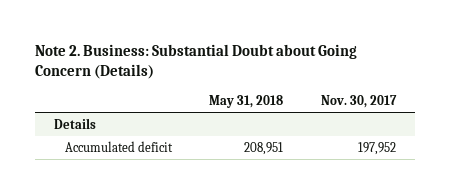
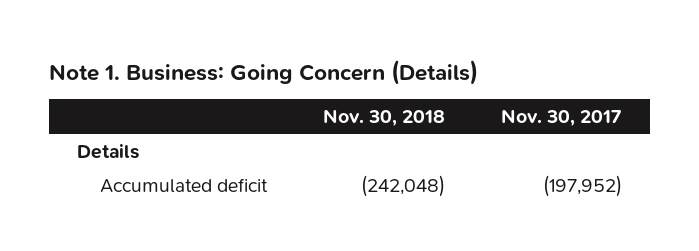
- Note 2. Business: Substantial Doubt about Going Concern (Details)
+ Note 1. Business: Going Concern (Details)
- | May 31, 2018 | Nov. 30, 2017
+ | Nov. 30, 2018 | Nov. 30, 2017
- Accumulated deficit | 208,951 | 197,952
+ Accumulated deficit | (242,048) | (197,952)

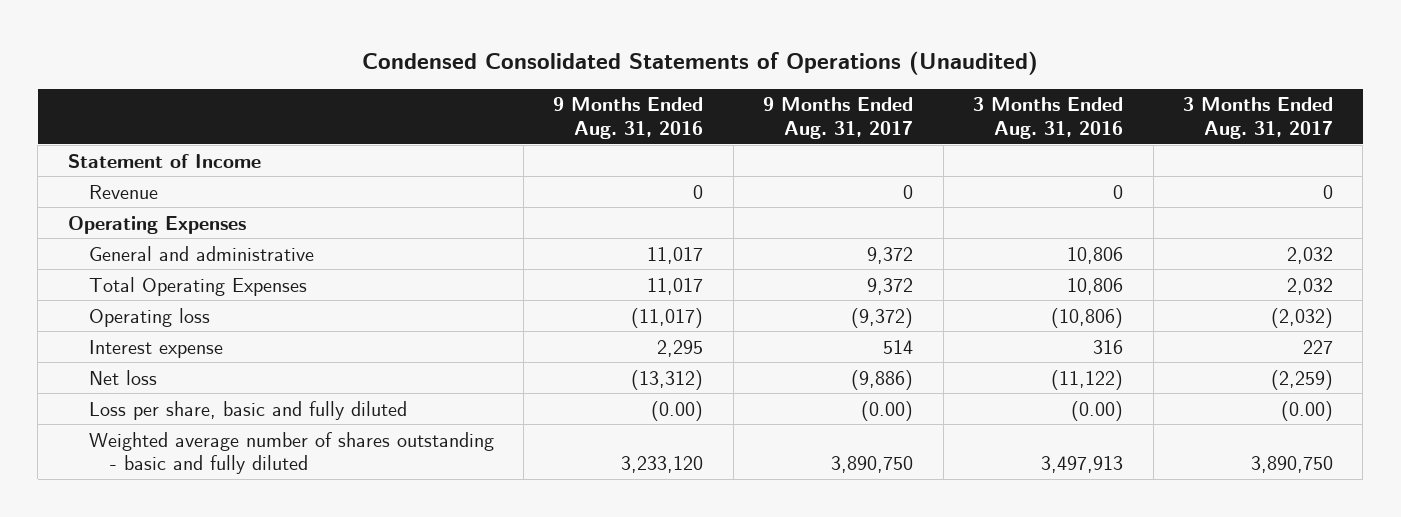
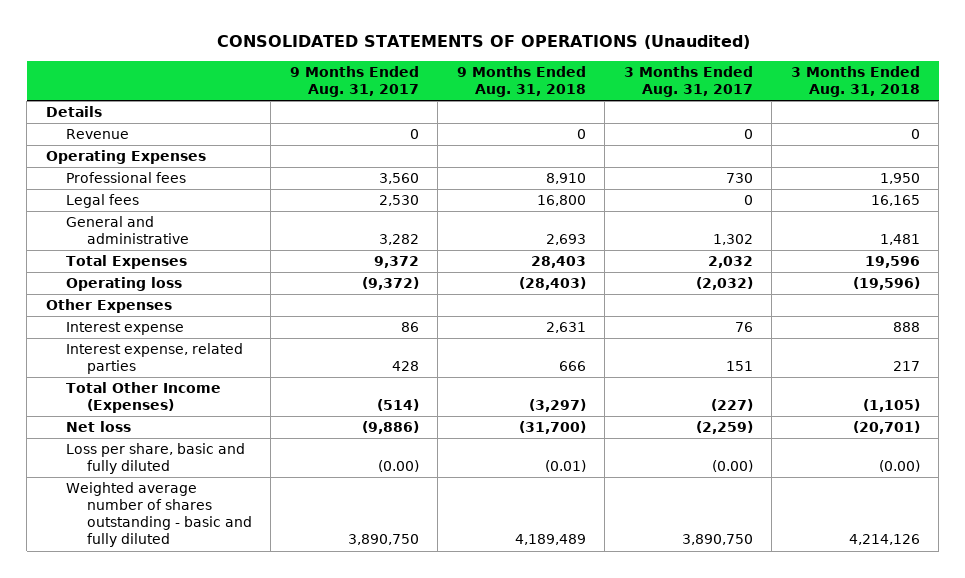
- Condensed Consolidated Statements of Operations (Unaudited)
+ CONSOLIDATED STATEMENTS OF OPERATIONS (Unaudited)
- | 9 Months Ended Aug. 31, 2016 | 9 Months Ended Aug. 31, 2017 | 3 Months Ended Aug. 31, 2016 | 3 Months Ended Aug. 31, 2017
+ | 9 Months Ended Aug. 31, 2017 | 9 Months Ended Aug. 31, 2018 | 3 Months Ended Aug. 31, 2017 | 3 Months Ended Aug. 31, 2018
- Statement of Income
+ Details
- General and administrative | 11,017 | 9,372 | 10,806 | 2,032
- Total Operating Expenses | 11,017 | 9,372 | 10,806 | 2,032
+ Professional fees | 3,560 | 8,910 | 730 | 1,950
+ Legal fees | 2,530 | 16,800 | 0 | 16,165
+ General and administrative | 3,282 | 2,693 | 1,302 | 1,481
+ Total Expenses | 9,372 | 28,403 | 2,032 | 19,596
- Interest expense | 2,295 | 514 | 316 | 227
+ Other Expenses
+ Interest expense | 86 | 2,631 | 76 | 888
+ Interest expense, related parties | 428 | 666 | 151 | 217
+ Total Other Income (Expenses) | (514) | (3,297) | (227) | (1,105)

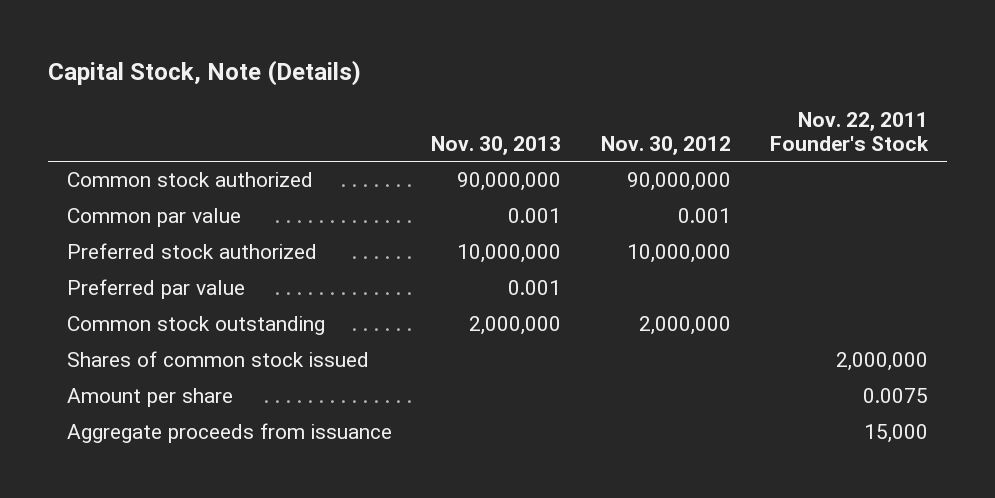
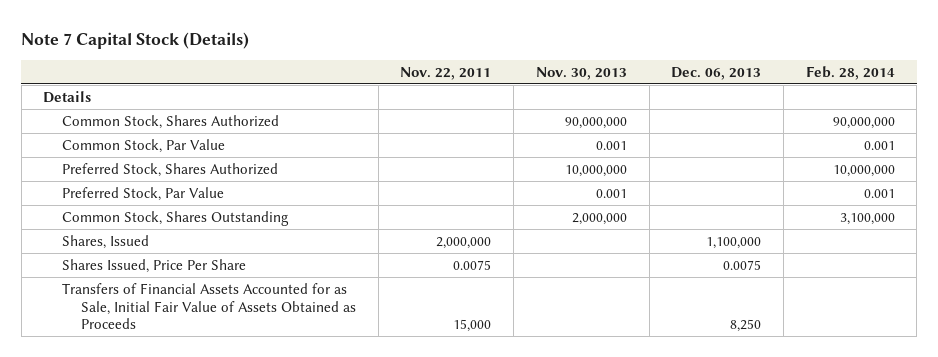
- Capital Stock, Note (Details)
+ Note 7 Capital Stock (Details)
- | Nov. 30, 2013 | Nov. 30, 2012 | Nov. 22, 2011 Founder's Stock
+ | Nov. 22, 2011 | Nov. 30, 2013 | Dec. 06, 2013 | Feb. 28, 2014
- Common stock authorized | 90,000,000 | 90,000,000 |
- Common par value | 0.001 | 0.001 |
- Preferred stock authorized | 10,000,000 | 10,000,000 |
- Preferred par value | 0.001 | |
- Common stock outstanding | 2,000,000 | 2,000,000 |
- Shares of common stock issued | | | 2,000,000
- Amount per share | | | 0.0075
- Aggregate proceeds from issuance | | | 15,000
+ Details
+ Common Stock, Shares Authorized | | 90,000,000 | | 90,000,000
+ Common Stock, Par Value | | 0.001 | | 0.001
+ Preferred Stock, Shares Authorized | | 10,000,000 | | 10,000,000
+ Preferred Stock, Par Value | | 0.001 | | 0.001
+ Common Stock, Shares Outstanding | | 2,000,000 | | 3,100,000
+ Shares, Issued | 2,000,000 | | 1,100,000 |
+ Shares Issued, Price Per Share | 0.0075 | | 0.0075 |
+ Transfers of Financial Assets Accounted for as Sale, Initial Fair Value of Assets Obtained as Proceeds | 15,000 | | 8,250 |

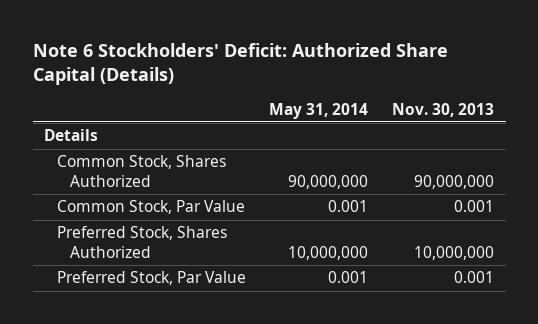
- Note 7 Capital Stock (Details)
+ Note 6 Stockholders' Deficit: Authorized Share Capital (Details)
- | Nov. 22, 2011 | Nov. 30, 2013 | Dec. 06, 2013 | Feb. 28, 2014
+ | May 31, 2014 | Nov. 30, 2013
- Common Stock, Shares Outstanding | | 2,000,000 | | 3,100,000
- Shares, Issued | 2,000,000 | | 1,100,000 |
- Shares Issued, Price Per Share | 0.0075 | | 0.0075 |
- Transfers of Financial Assets Accounted for as Sale, Initial Fair Value of Assets Obtained as Proceeds | 15,000 | | 8,250 |

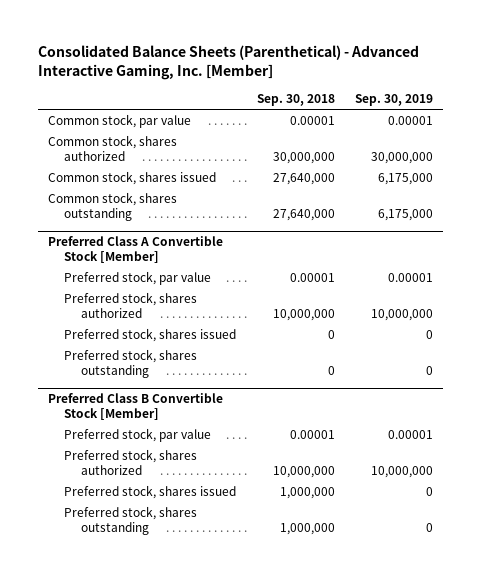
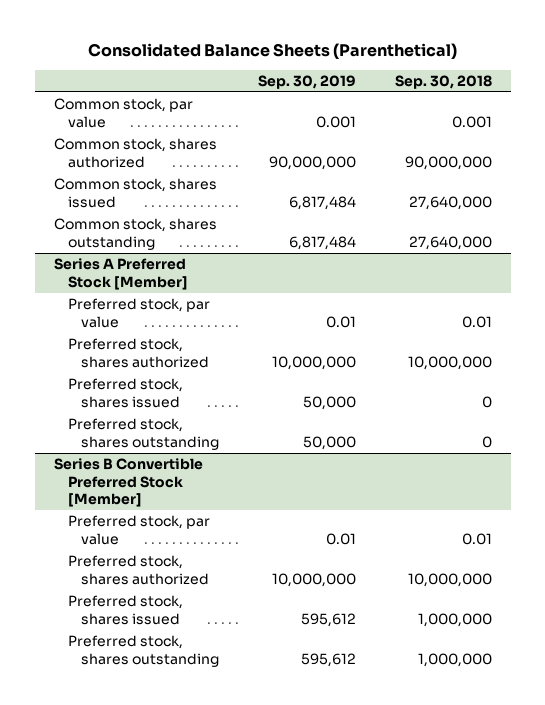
- Consolidated Balance Sheets (Parenthetical) - Advanced Interactive Gaming, Inc. [Member]
+ Consolidated Balance Sheets (Parenthetical)
- | Sep. 30, 2018 | Sep. 30, 2019
+ | Sep. 30, 2019 | Sep. 30, 2018
- Common stock, par value | 0.00001 | 0.00001
- Common stock, shares authorized | 30,000,000 | 30,000,000
- Common stock, shares issued | 27,640,000 | 6,175,000
- Common stock, shares outstanding | 27,640,000 | 6,175,000
- Preferred Class A Convertible Stock [Member]
- Preferred stock, par value | 0.00001 | 0.00001
+ Common stock, par value | 0.001 | 0.001
+ Common stock, shares authorized | 90,000,000 | 90,000,000
+ Common stock, shares issued | 6,817,484 | 27,640,000
+ Common stock, shares outstanding | 6,817,484 | 27,640,000
+ Series A Preferred Stock [Member]
+ Preferred stock, par value | 0.01 | 0.01
- Preferred stock, shares issued | 0 | 0
- Preferred stock, shares outstanding | 0 | 0
- Preferred Class B Convertible Stock [Member]
- Preferred stock, par value | 0.00001 | 0.00001
+ Preferred stock, shares issued | 50,000 | 0
+ Preferred stock, shares outstanding | 50,000 | 0
+ Series B Convertible Preferred Stock [Member]
+ Preferred stock, par value | 0.01 | 0.01
- Preferred stock, shares issued | 1,000,000 | 0
- Preferred stock, shares outstanding | 1,000,000 | 0
+ Preferred stock, shares issued | 595,612 | 1,000,000
+ Preferred stock, shares outstanding | 595,612 | 1,000,000

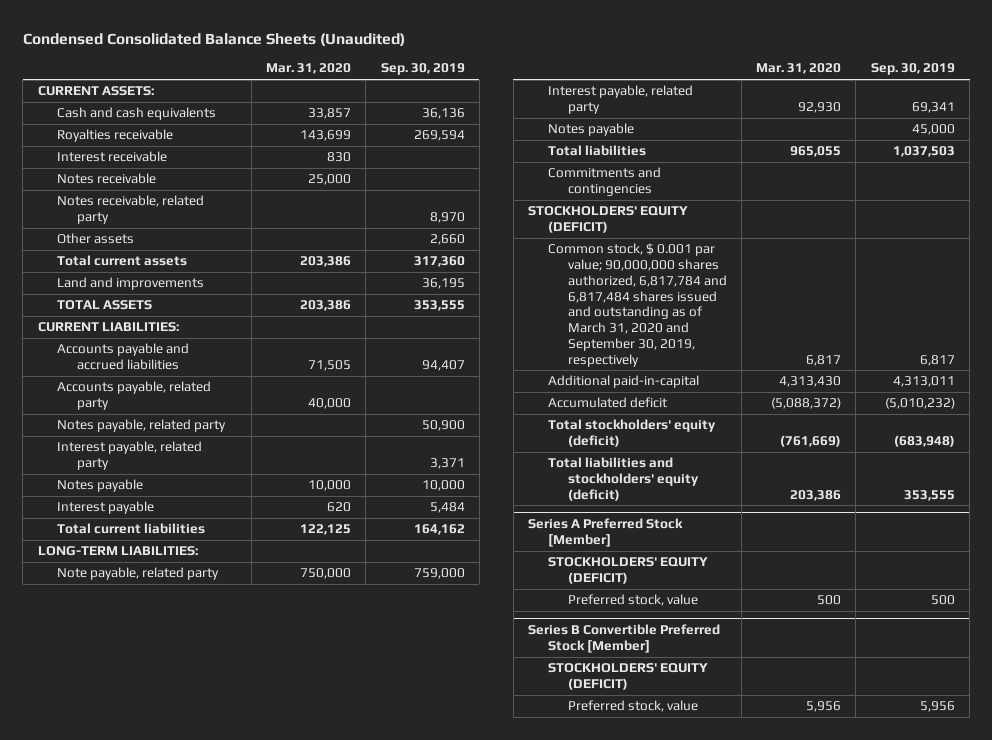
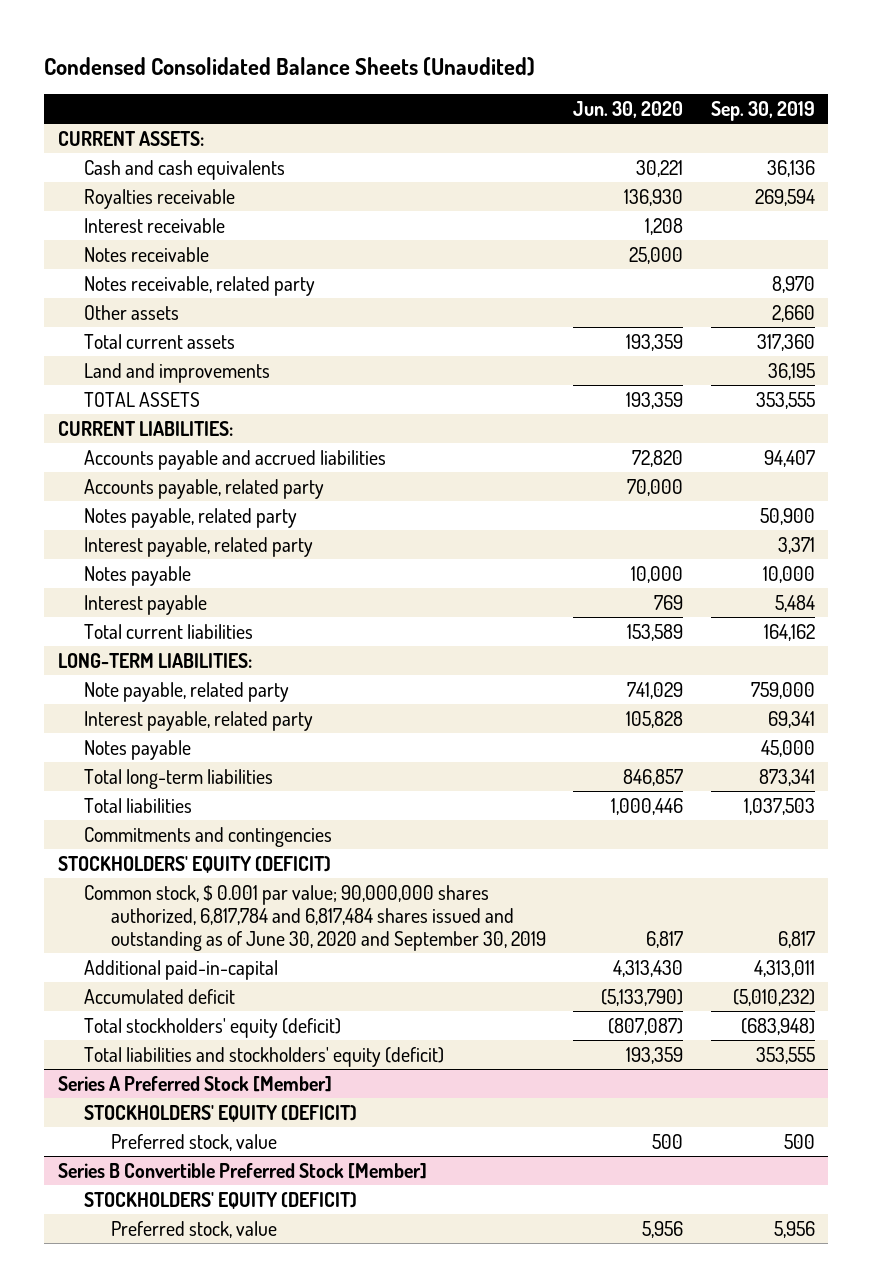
- | Mar. 31, 2020 | Sep. 30, 2019
+ | Jun. 30, 2020 | Sep. 30, 2019
+ Total long-term liabilities | 846,857 | 873,341
- Common stock, $ 0.001 par value; 90,000,000 shares authorized, 6,817,784 and 6,817,484 shares issued and outstanding as of March 31, 2020 and September 30, 2019, respectively | 6,817 | 6,817
+ Common stock, $ 0.001 par value; 90,000,000 shares authorized, 6,817,784 and 6,817,484 shares issued and outstanding as of June 30, 2020 and September 30, 2019 | 6,817 | 6,817

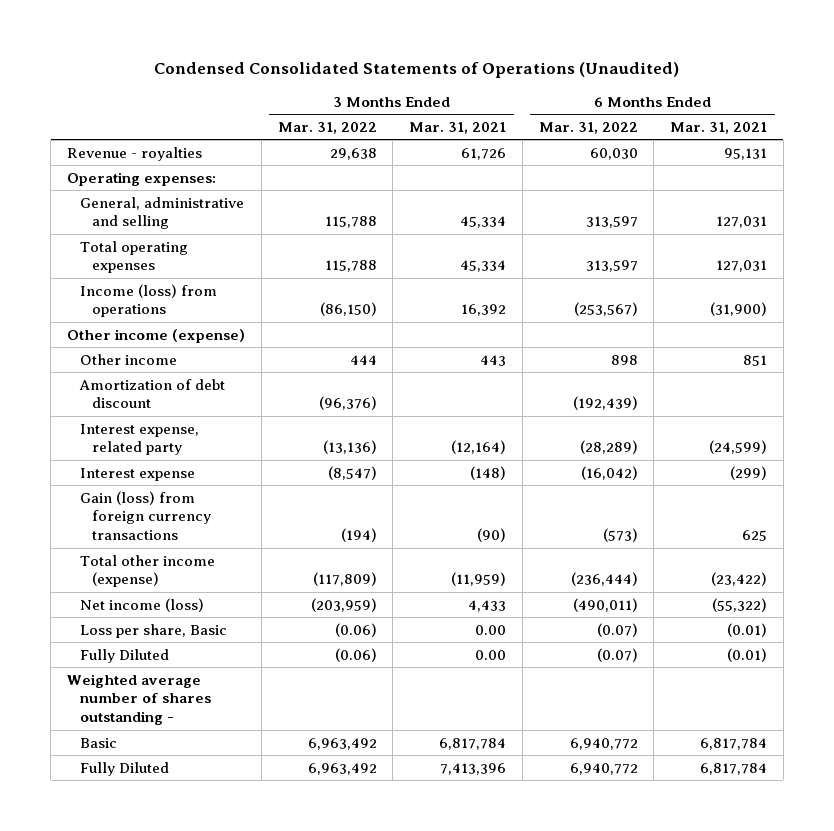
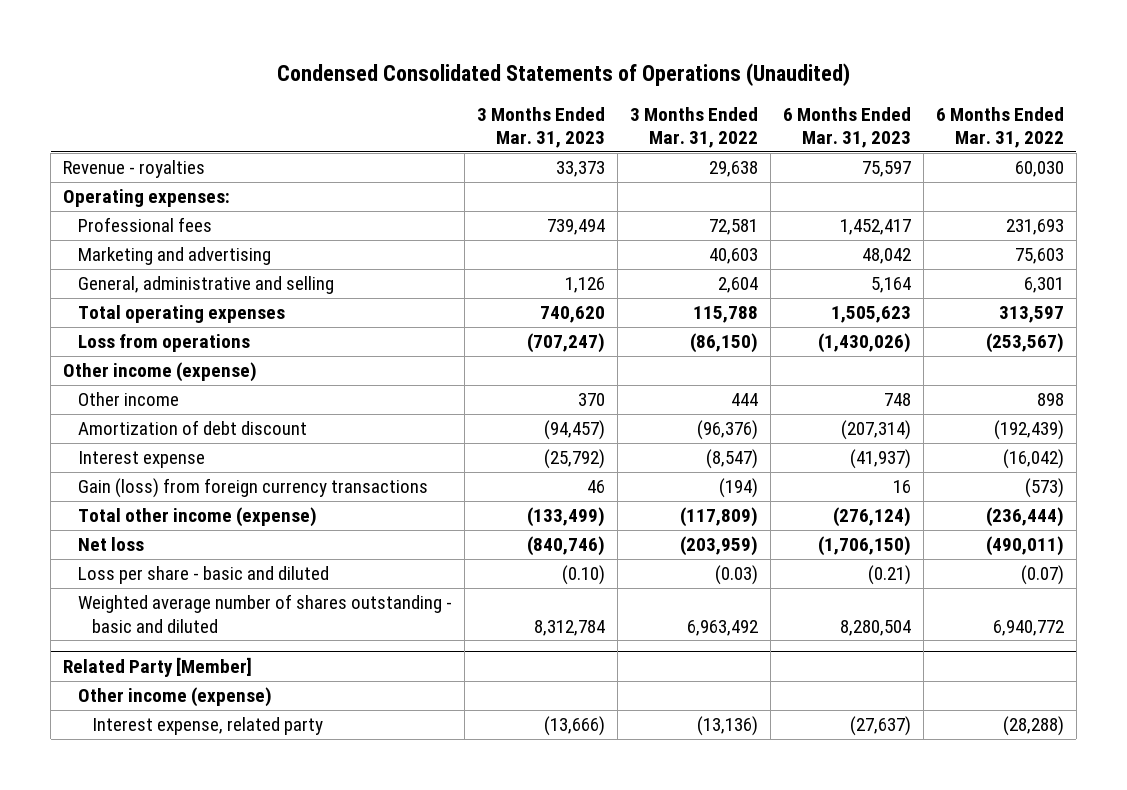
- | 3 Months Ended Mar. 31, 2022 | 3 Months Ended Mar. 31, 2021 | 6 Months Ended Mar. 31, 2022 | 6 Months Ended Mar. 31, 2021
+ | 3 Months Ended Mar. 31, 2023 | 3 Months Ended Mar. 31, 2022 | 6 Months Ended Mar. 31, 2023 | 6 Months Ended Mar. 31, 2022
- General, administrative and selling | 115,788 | 45,334 | 313,597 | 127,031
+ Professional fees | 739,494 | 72,581 | 1,452,417 | 231,693
+ Marketing and advertising | | 40,603 | 48,042 | 75,603
+ General, administrative and selling | 1,126 | 2,604 | 5,164 | 6,301
- Income (loss) from operations | (86,150) | 16,392 | (253,567) | (31,900)
+ Loss from operations | (707,247) | (86,150) | (1,430,026) | (253,567)
- Interest expense, related party | (13,136) | (12,164) | (28,289) | (24,599)
- Net income (loss) | (203,959) | 4,433 | (490,011) | (55,322)
- Loss per share, Basic | (0.06) | 0.00 | (0.07) | (0.01)
- Fully Diluted | (0.06) | 0.00 | (0.07) | (0.01)
- Weighted average number of shares outstanding -
- Basic | 6,963,492 | 6,817,784 | 6,940,772 | 6,817,784
- Fully Diluted | 6,963,492 | 7,413,396 | 6,940,772 | 6,817,784
+ Net loss | (840,746) | (203,959) | (1,706,150) | (490,011)
+ Loss per share - basic and diluted | (0.10) | (0.03) | (0.21) | (0.07)
+ Weighted average number of shares outstanding - basic and diluted | 8,312,784 | 6,963,492 | 8,280,504 | 6,940,772
+ Related Party [Member]
+ Other income (expense)
+ Interest expense, related party | (13,666) | (13,136) | (27,637) | (28,288)

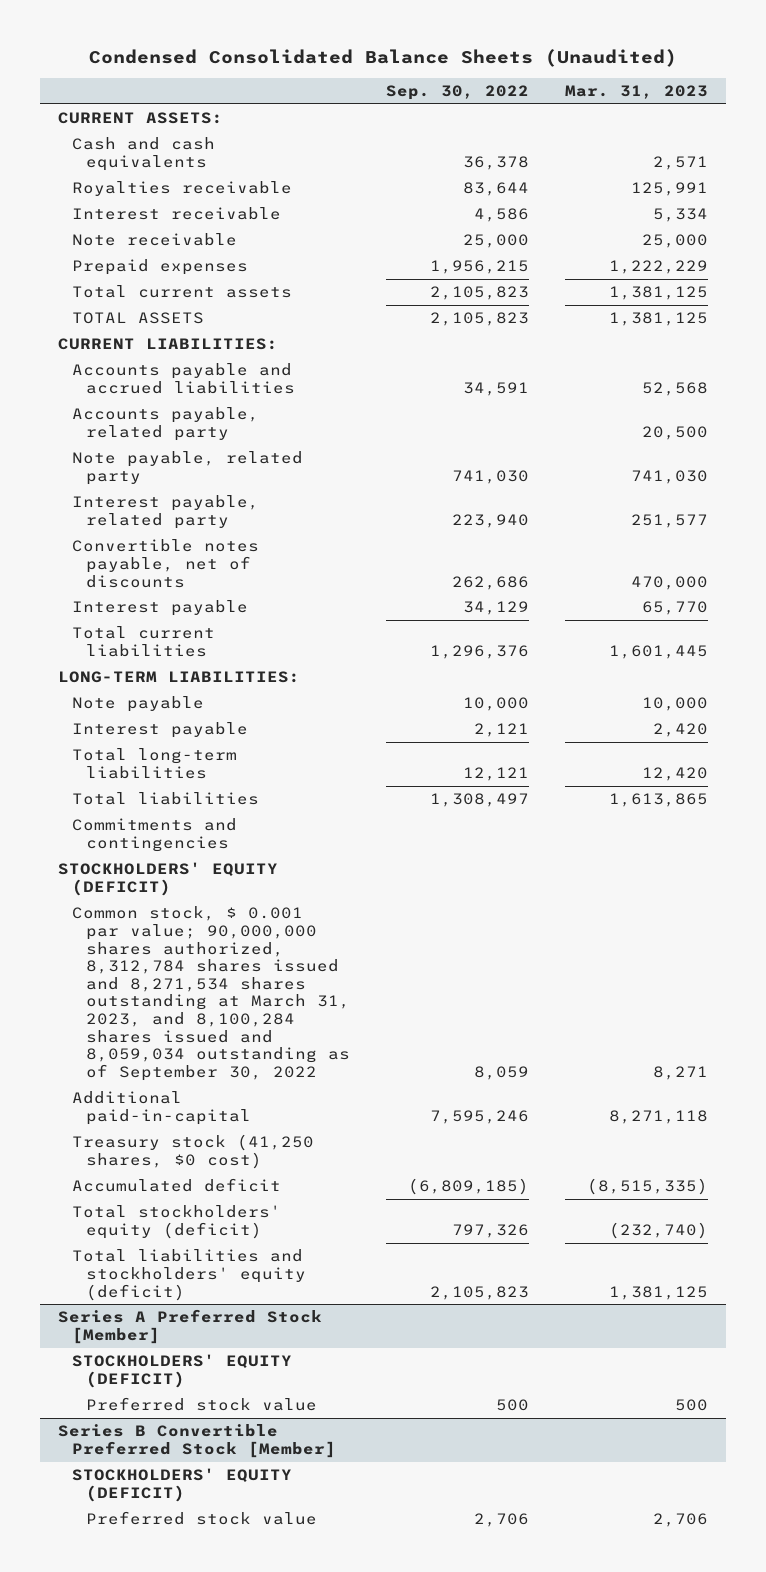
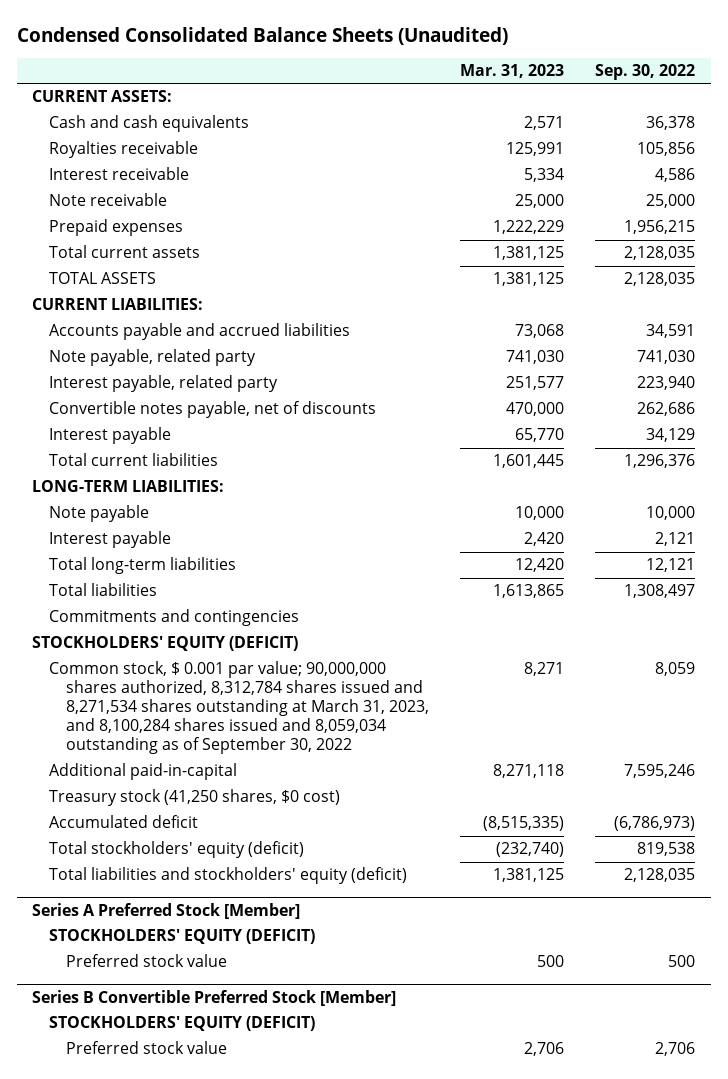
- | Sep. 30, 2022 | Mar. 31, 2023
+ | Mar. 31, 2023 | Sep. 30, 2022
- Royalties receivable | 83,644 | 125,991
+ Royalties receivable | 125,991 | 105,856
- Total current assets | 2,105,823 | 1,381,125
- TOTAL ASSETS | 2,105,823 | 1,381,125
+ Total current assets | 1,381,125 | 2,128,035
+ TOTAL ASSETS | 1,381,125 | 2,128,035
- Accounts payable and accrued liabilities | 34,591 | 52,568
- Accounts payable, related party | | 20,500
+ Accounts payable and accrued liabilities | 73,068 | 34,591
- Accumulated deficit | (6,809,185) | (8,515,335)
- Total stockholders' equity (deficit) | 797,326 | (232,740)
- Total liabilities and stockholders' equity (deficit) | 2,105,823 | 1,381,125
+ Accumulated deficit | (8,515,335) | (6,786,973)
+ Total stockholders' equity (deficit) | (232,740) | 819,538
+ Total liabilities and stockholders' equity (deficit) | 1,381,125 | 2,128,035

